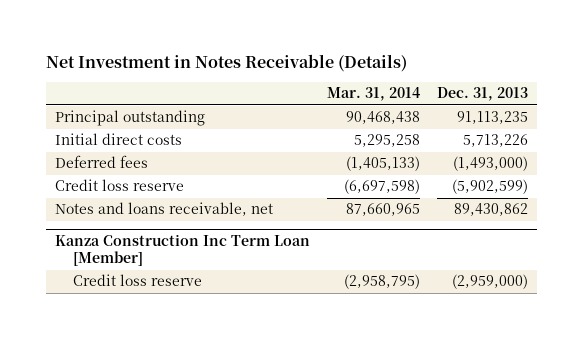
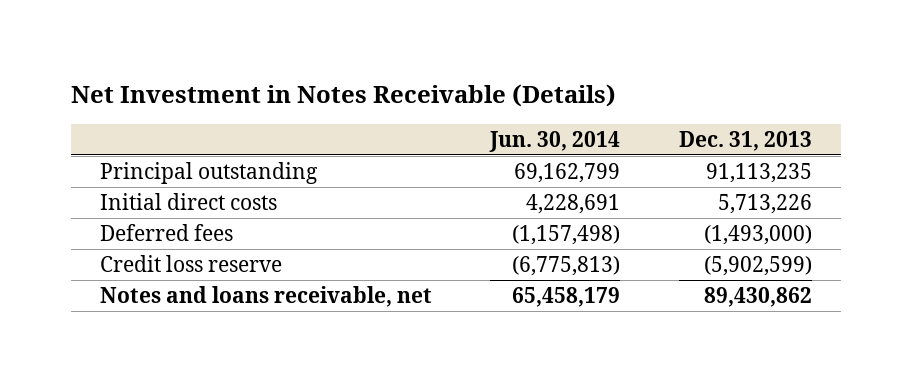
- | Mar. 31, 2014 | Dec. 31, 2013
+ | Jun. 30, 2014 | Dec. 31, 2013
- Kanza Construction Inc Term Loan [Member]
- Credit loss reserve | (2,958,795) | (2,959,000)

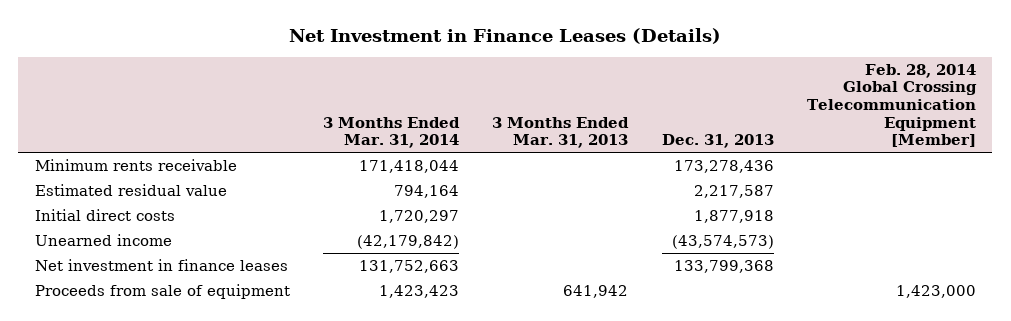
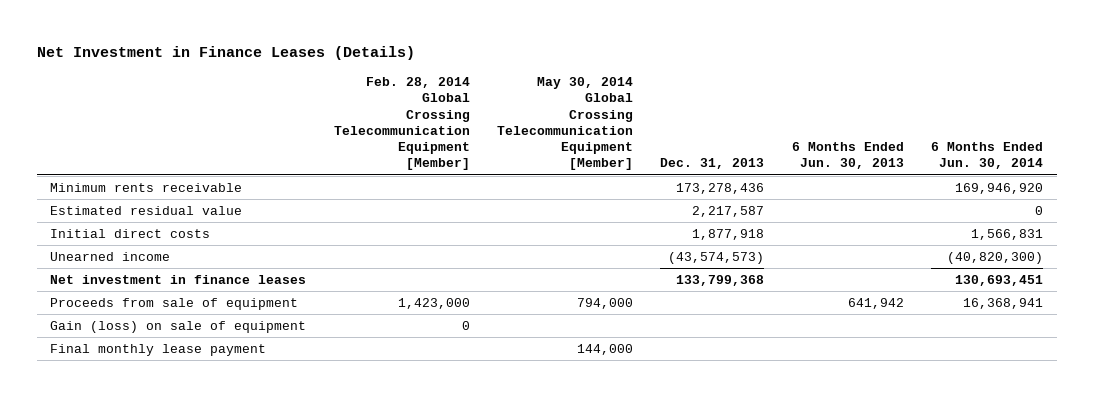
- | 3 Months Ended Mar. 31, 2014 | 3 Months Ended Mar. 31, 2013 | Dec. 31, 2013 | Feb. 28, 2014 Global Crossing Telecommunication Equipment [Member]
+ | Feb. 28, 2014 Global Crossing Telecommunication Equipment [Member] | May 30, 2014 Global Crossing Telecommunication Equipment [Member] | Dec. 31, 2013 | 6 Months Ended Jun. 30, 2013 | 6 Months Ended Jun. 30, 2014
+ Gain (loss) on sale of equipment | 0 | | | |
+ Final monthly lease payment | | 144,000 | | |

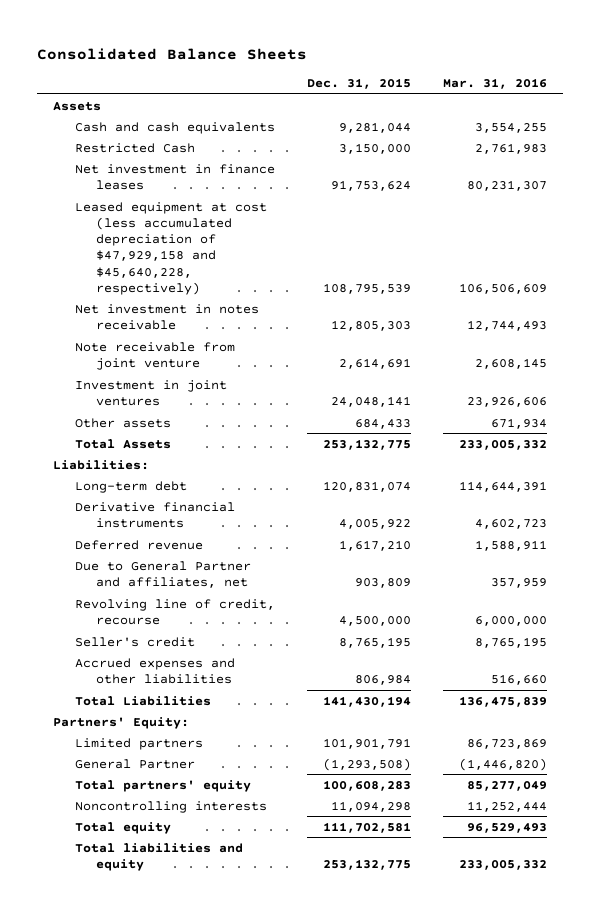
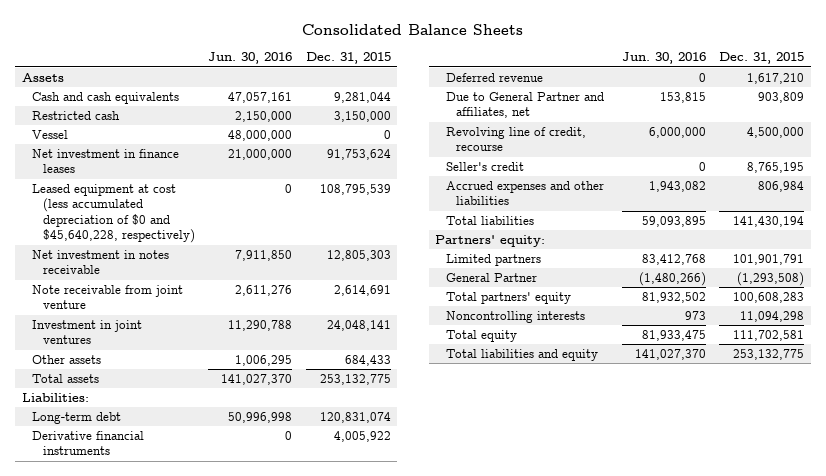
- | Dec. 31, 2015 | Mar. 31, 2016
+ | Jun. 30, 2016 | Dec. 31, 2015
- Restricted Cash | 3,150,000 | 2,761,983
+ Restricted cash | 2,150,000 | 3,150,000
+ Vessel | 48,000,000 | 0
- Leased equipment at cost (less accumulated depreciation of $47,929,158 and $45,640,228, respectively) | 108,795,539 | 106,506,609
+ Leased equipment at cost (less accumulated depreciation of $0 and $45,640,228, respectively) | 0 | 108,795,539
- Total Assets | 253,132,775 | 233,005,332
+ Total assets | 141,027,370 | 253,132,775
- Total Liabilities | 141,430,194 | 136,475,839
- Partners' Equity:
+ Total liabilities | 59,093,895 | 141,430,194
+ Partners' equity:

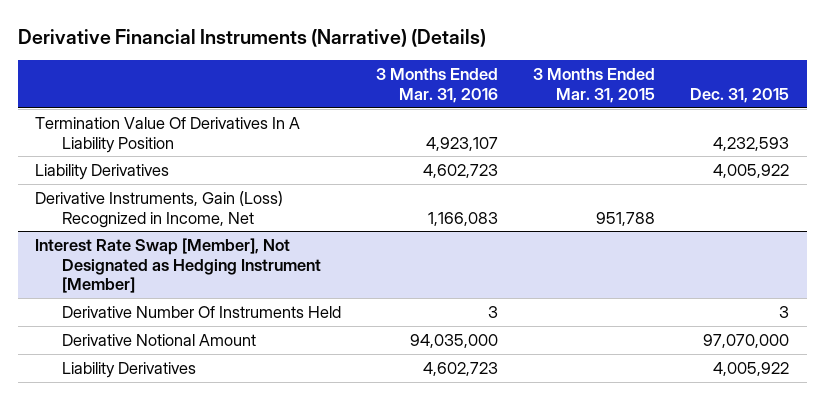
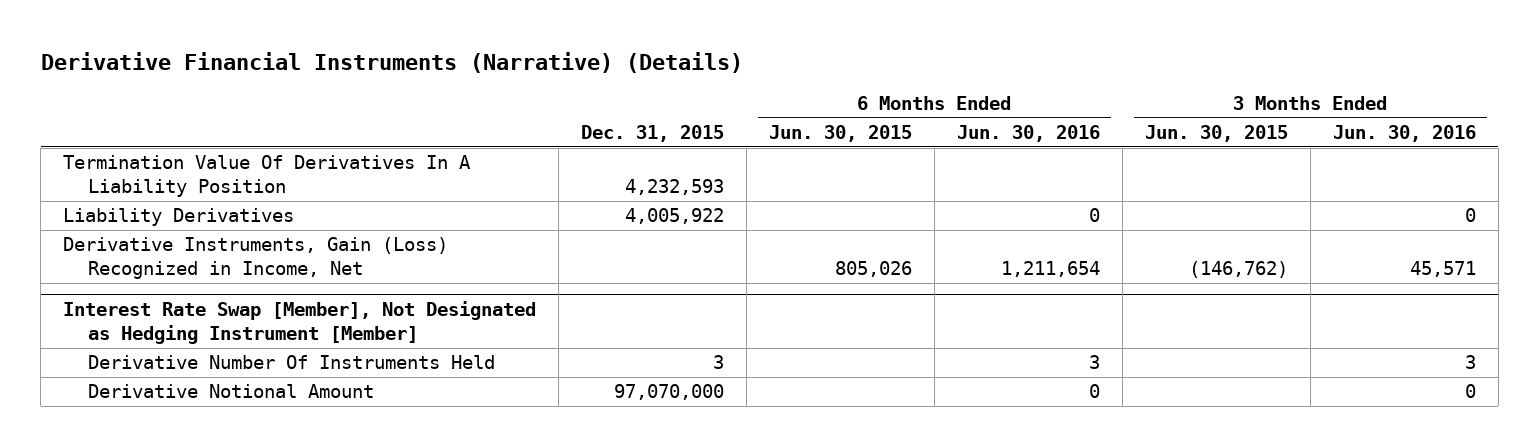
- | 3 Months Ended Mar. 31, 2016 | 3 Months Ended Mar. 31, 2015 | Dec. 31, 2015
+ | Dec. 31, 2015 | 6 Months Ended Jun. 30, 2015 | 6 Months Ended Jun. 30, 2016 | 3 Months Ended Jun. 30, 2015 | 3 Months Ended Jun. 30, 2016
@ Interest Rate Swap [Member], Not Designated as Hedging Instrument [Member]
- Liability Derivatives | 4,602,723 | | 4,005,922

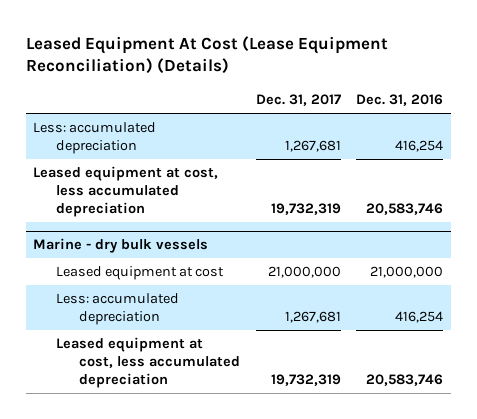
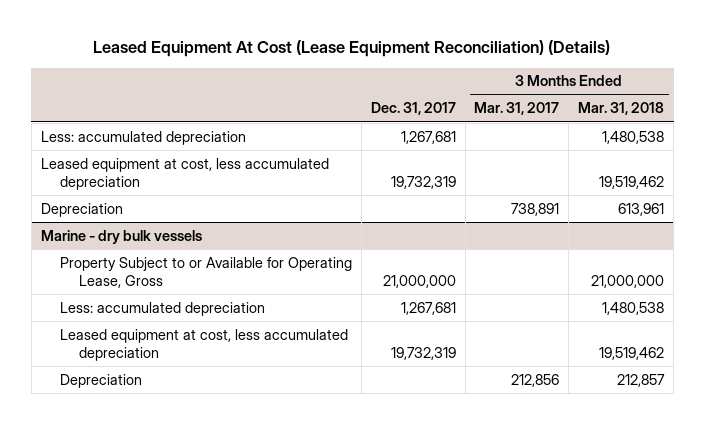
- | Dec. 31, 2017 | Dec. 31, 2016
+ | Dec. 31, 2017 | 3 Months Ended Mar. 31, 2017 | 3 Months Ended Mar. 31, 2018
+ Depreciation | | 738,891 | 613,961
@ Marine - dry bulk vessels
- Leased equipment at cost | 21,000,000 | 21,000,000
+ Property Subject to or Available for Operating Lease, Gross | 21,000,000 | | 21,000,000
+ Depreciation | | 212,856 | 212,857

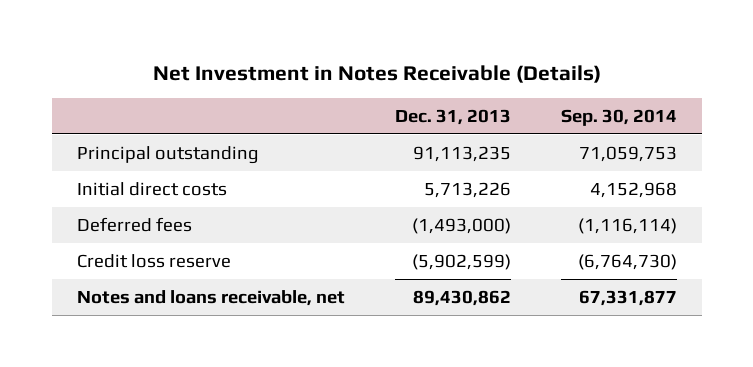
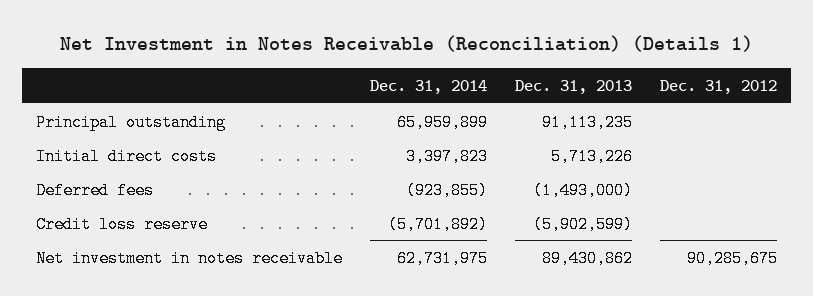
- Net Investment in Notes Receivable (Details)
+ Net Investment in Notes Receivable (Reconciliation) (Details 1)
- | Dec. 31, 2013 | Sep. 30, 2014
+ | Dec. 31, 2014 | Dec. 31, 2013 | Dec. 31, 2012
- Notes and loans receivable, net | 89,430,862 | 67,331,877
+ Net investment in notes receivable | 62,731,975 | 89,430,862 | 90,285,675

